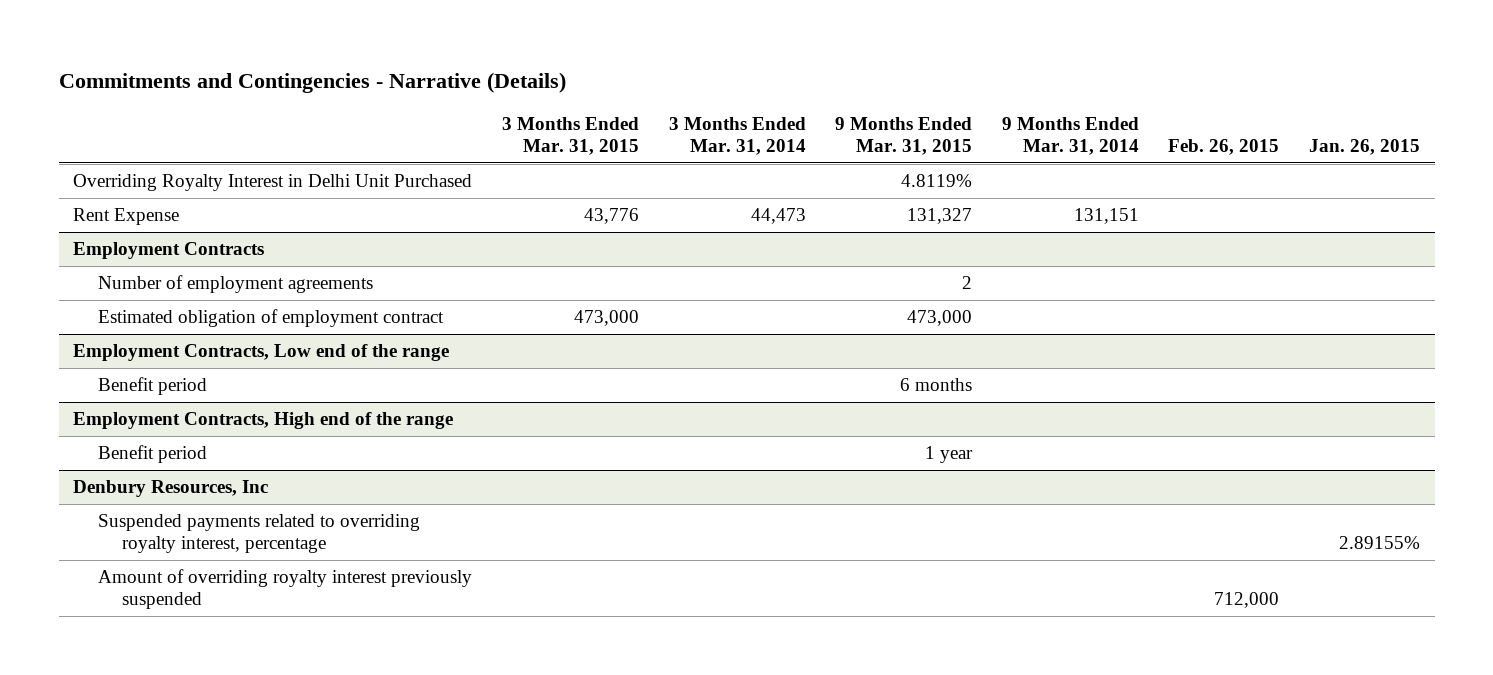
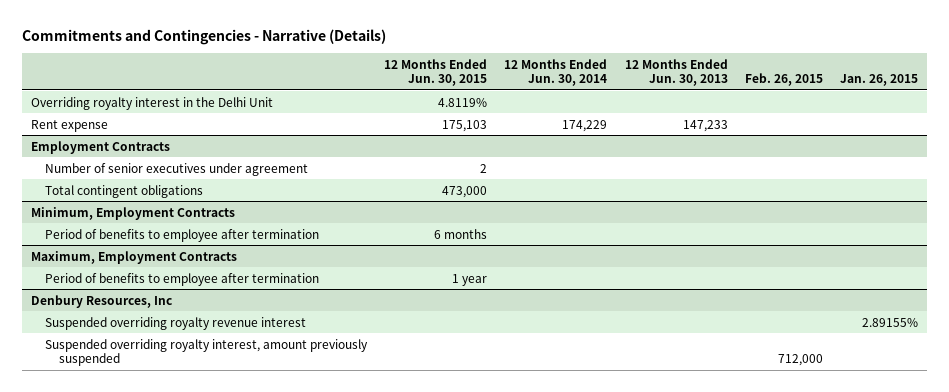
- | 3 Months Ended Mar. 31, 2015 | 3 Months Ended Mar. 31, 2014 | 9 Months Ended Mar. 31, 2015 | 9 Months Ended Mar. 31, 2014 | Feb. 26, 2015 | Jan. 26, 2015
+ | 12 Months Ended Jun. 30, 2015 | 12 Months Ended Jun. 30, 2014 | 12 Months Ended Jun. 30, 2013 | Feb. 26, 2015 | Jan. 26, 2015
- Overriding Royalty Interest in Delhi Unit Purchased | | | 4.8119% | | |
- Rent Expense | 43,776 | 44,473 | 131,327 | 131,151 | |
+ Overriding royalty interest in the Delhi Unit | 4.8119% | | | |
+ Rent expense | 175,103 | 174,229 | 147,233 | |
@ Employment Contracts
- Number of employment agreements | | | 2 | | |
- Estimated obligation of employment contract | 473,000 | | 473,000 | | |
- Employment Contracts, Low end of the range
- Benefit period | | | 6 months | | |
- Employment Contracts, High end of the range
- Benefit period | | | 1 year | | |
@ Employment Contracts
+ Number of senior executives under agreement | 2 | | | |
+ Total contingent obligations | 473,000 | | | |
+ Minimum, Employment Contracts
+ Period of benefits to employee after termination | 6 months | | | |
+ Maximum, Employment Contracts
+ Period of benefits to employee after termination | 1 year | | | |
@ Denbury Resources, Inc
- Suspended payments related to overriding royalty interest, percentage | | | | | | 2.89155%
- Amount of overriding royalty interest previously suspended | | | | | 712,000 |
+ Suspended overriding royalty revenue interest | | | | | 2.89155%
+ Suspended overriding royalty interest, amount previously suspended | | | | 712,000 |

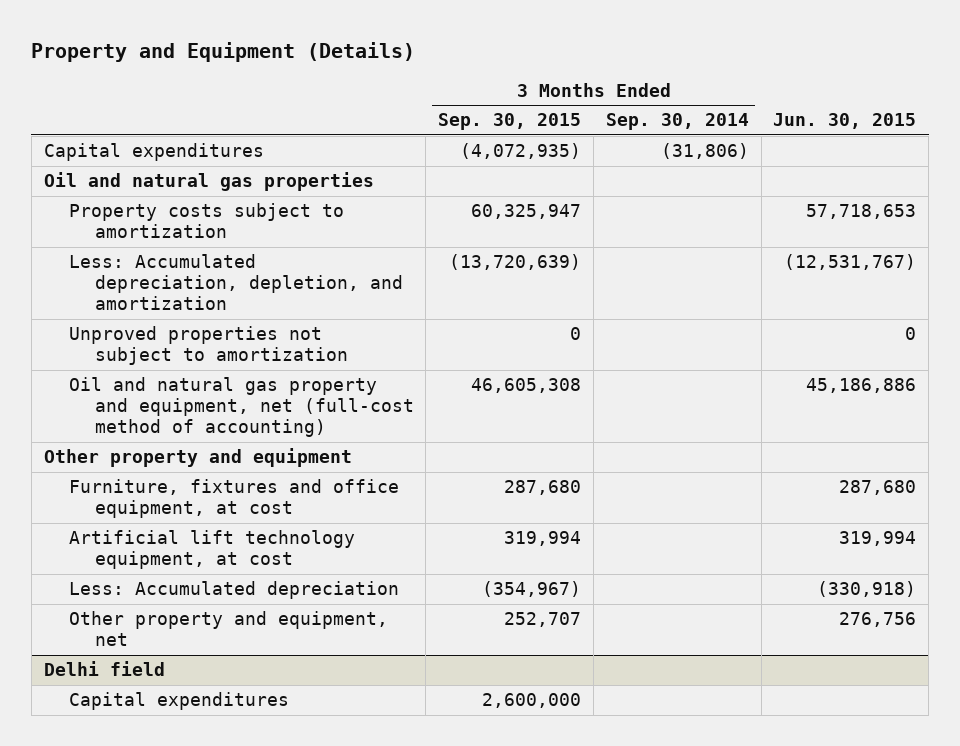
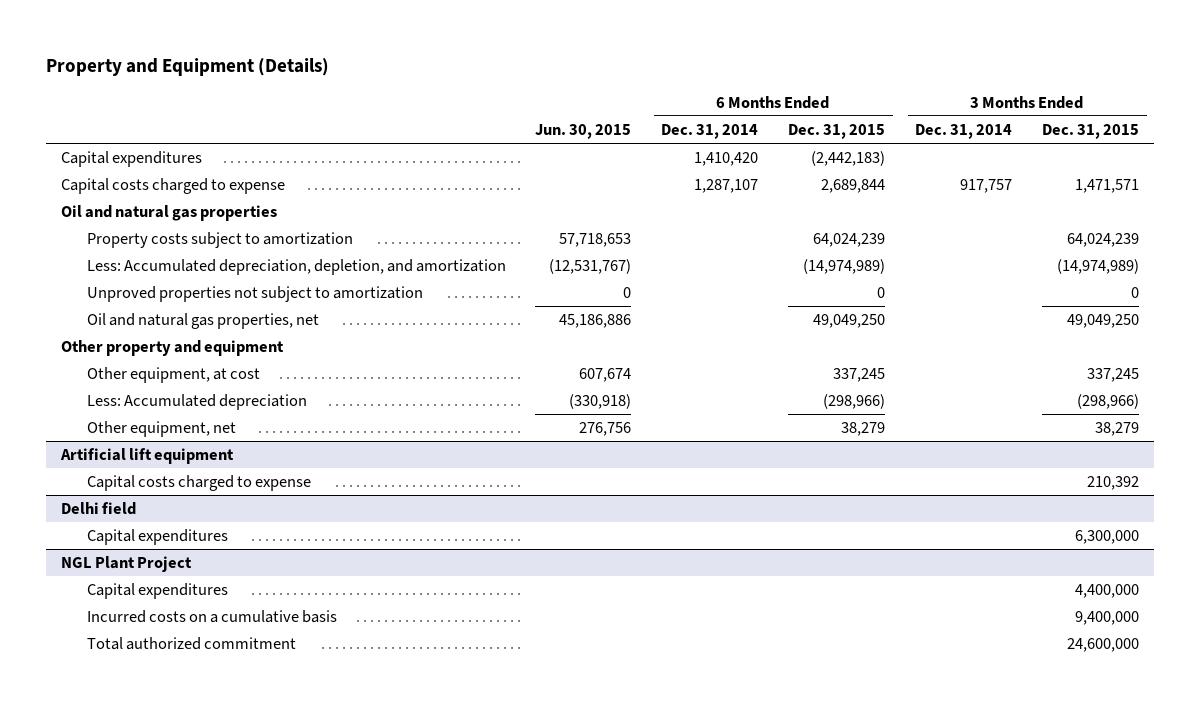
- | 3 Months Ended Sep. 30, 2015 | 3 Months Ended Sep. 30, 2014 | Jun. 30, 2015
+ | Jun. 30, 2015 | 6 Months Ended Dec. 31, 2014 | 6 Months Ended Dec. 31, 2015 | 3 Months Ended Dec. 31, 2014 | 3 Months Ended Dec. 31, 2015
+ Capital costs charged to expense | | 1,287,107 | 2,689,844 | 917,757 | 1,471,571
- Oil and natural gas property and equipment, net (full-cost method of accounting) | 46,605,308 | | 45,186,886
+ Oil and natural gas properties, net | 45,186,886 | | 49,049,250 | | 49,049,250
- Furniture, fixtures and office equipment, at cost | 287,680 | | 287,680
- Artificial lift technology equipment, at cost | 319,994 | | 319,994
+ Other equipment, at cost | 607,674 | | 337,245 | | 337,245
- Other property and equipment, net | 252,707 | | 276,756
+ Other equipment, net | 276,756 | | 38,279 | | 38,279
+ Artificial lift equipment
+ Capital costs charged to expense | | | | | 210,392
+ NGL Plant Project
+ Capital expenditures | | | | | 4,400,000
+ Incurred costs on a cumulative basis | | | | | 9,400,000
+ Total authorized commitment | | | | | 24,600,000

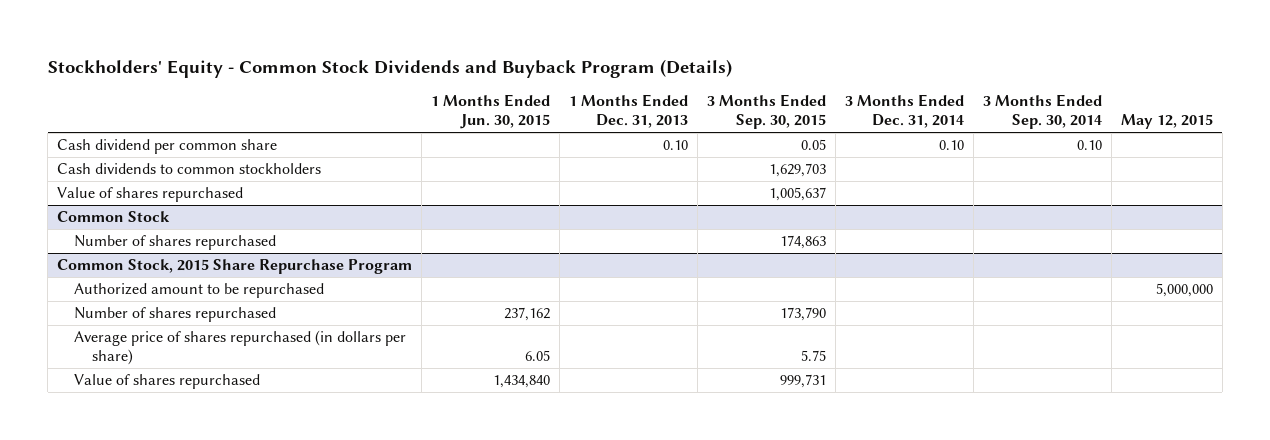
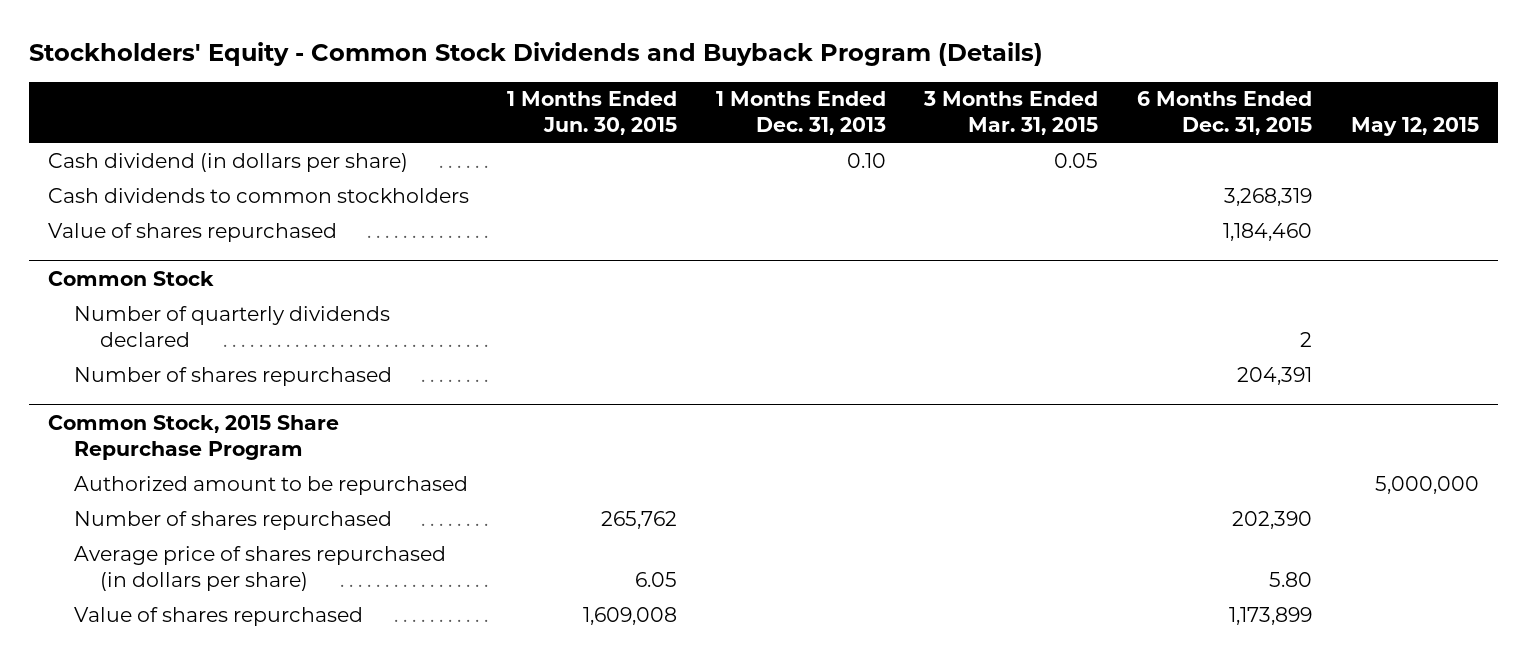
- | 1 Months Ended Jun. 30, 2015 | 1 Months Ended Dec. 31, 2013 | 3 Months Ended Sep. 30, 2015 | 3 Months Ended Dec. 31, 2014 | 3 Months Ended Sep. 30, 2014 | May 12, 2015
+ | 1 Months Ended Jun. 30, 2015 | 1 Months Ended Dec. 31, 2013 | 3 Months Ended Mar. 31, 2015 | 6 Months Ended Dec. 31, 2015 | May 12, 2015
- Cash dividend per common share | | 0.10 | 0.05 | 0.10 | 0.10 |
+ Cash dividend (in dollars per share) | | 0.10 | 0.05 | |
@ Common Stock
+ Number of quarterly dividends declared | | | | 2 |
@ Common Stock, 2015 Share Repurchase Program
- Number of shares repurchased | 237,162 | | 173,790 | | |
+ Number of shares repurchased | 265,762 | | | 202,390 |
- Value of shares repurchased | 1,434,840 | | 999,731 | | |
+ Value of shares repurchased | 1,609,008 | | | 1,173,899 |

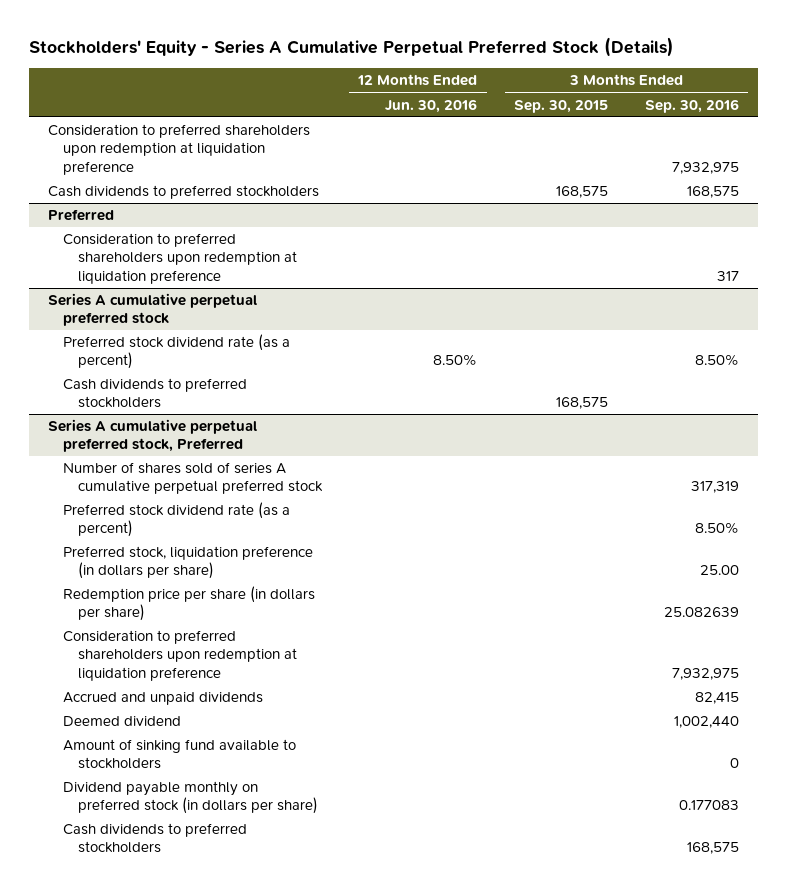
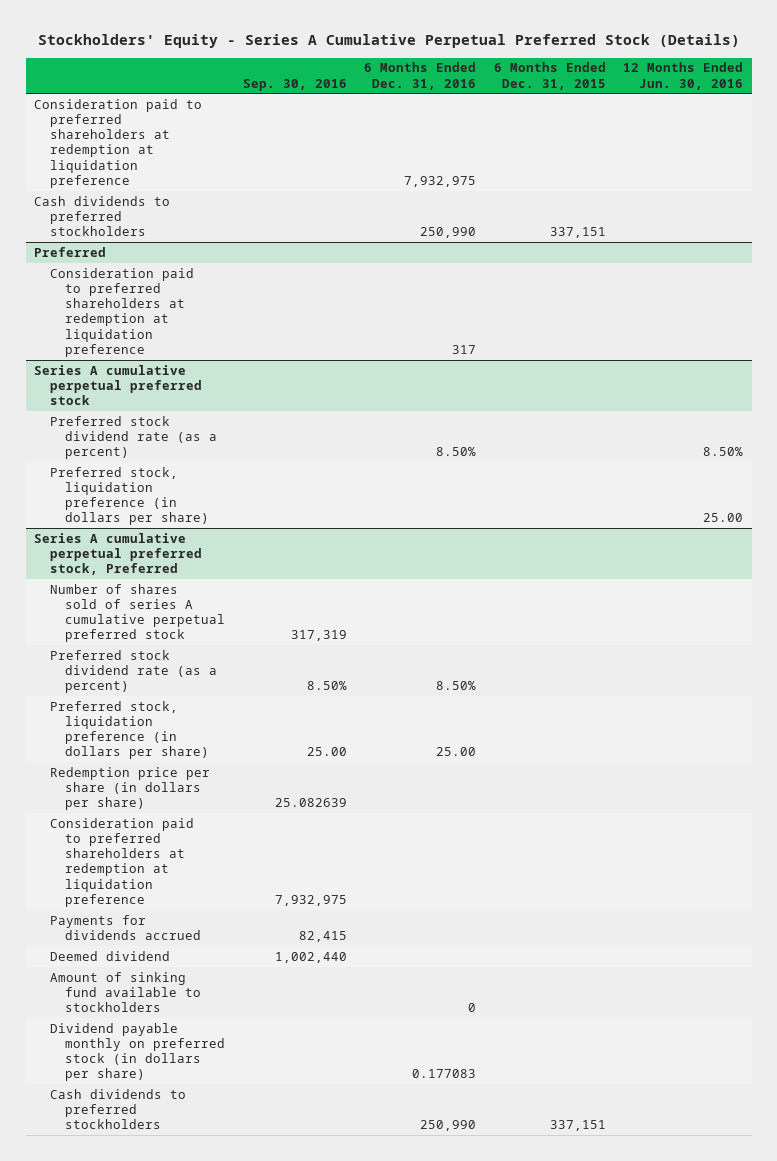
- | 12 Months Ended Jun. 30, 2016 | 3 Months Ended Sep. 30, 2015 | 3 Months Ended Sep. 30, 2016
+ | Sep. 30, 2016 | 6 Months Ended Dec. 31, 2016 | 6 Months Ended Dec. 31, 2015 | 12 Months Ended Jun. 30, 2016
- Consideration to preferred shareholders upon redemption at liquidation preference | | | 7,932,975
+ Consideration paid to preferred shareholders at redemption at liquidation preference | | 7,932,975 | |
@ Preferred
- Consideration to preferred shareholders upon redemption at liquidation preference | | | 317
+ Consideration paid to preferred shareholders at redemption at liquidation preference | | 317 | |
@ Series A cumulative perpetual preferred stock
- Cash dividends to preferred stockholders | | 168,575 |
+ Preferred stock, liquidation preference (in dollars per share) | | | | 25.00
@ Series A cumulative perpetual preferred stock, Preferred
- Consideration to preferred shareholders upon redemption at liquidation preference | | | 7,932,975
- Accrued and unpaid dividends | | | 82,415
+ Consideration paid to preferred shareholders at redemption at liquidation preference | 7,932,975 | | |
+ Payments for dividends accrued | 82,415 | | |

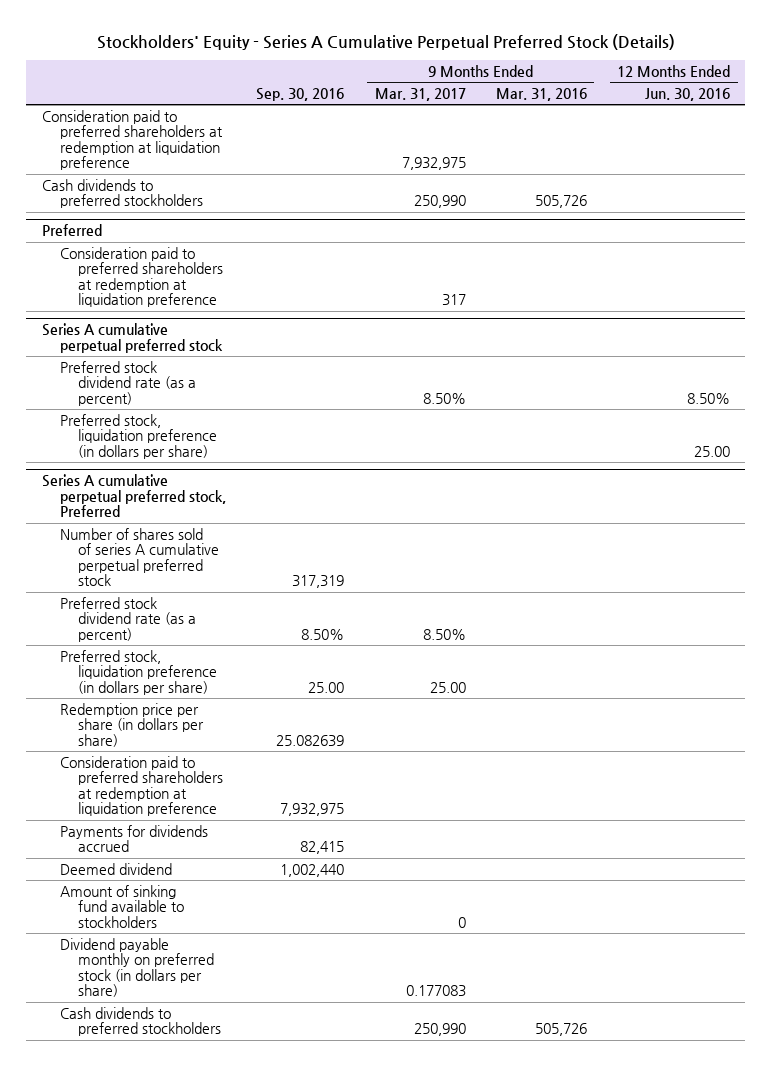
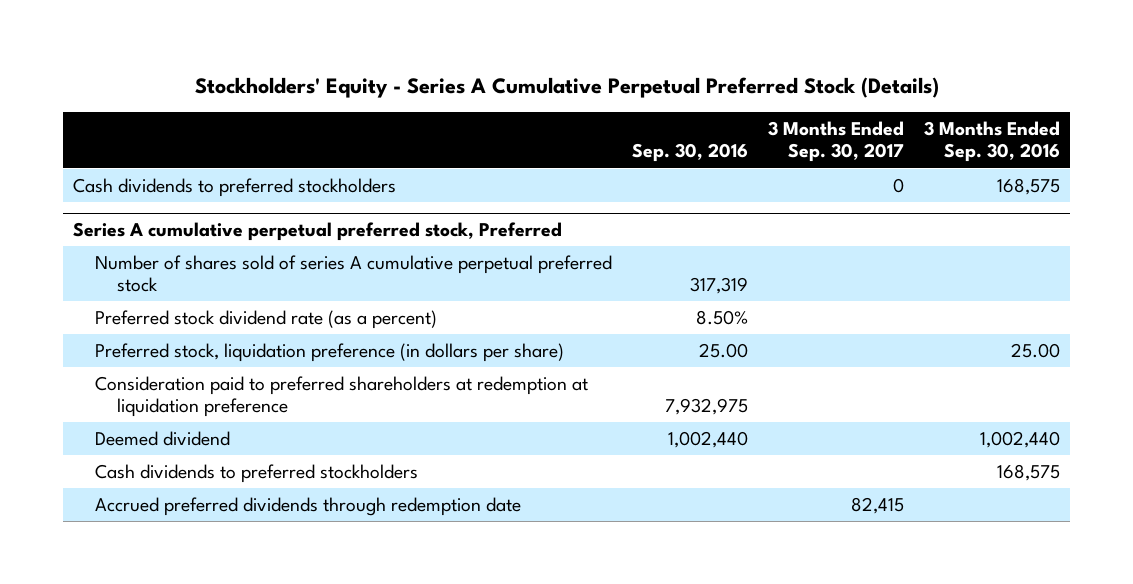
- | Sep. 30, 2016 | 9 Months Ended Mar. 31, 2017 | 9 Months Ended Mar. 31, 2016 | 12 Months Ended Jun. 30, 2016
+ | Sep. 30, 2016 | 3 Months Ended Sep. 30, 2017 | 3 Months Ended Sep. 30, 2016
- Consideration paid to preferred shareholders at redemption at liquidation preference | | 7,932,975 | |
- Preferred
- Consideration paid to preferred shareholders at redemption at liquidation preference | | 317 | |
- Series A cumulative perpetual preferred stock
- Preferred stock dividend rate (as a percent) | | 8.50% | | 8.50%
- Preferred stock, liquidation preference (in dollars per share) | | | | 25.00
@ Series A cumulative perpetual preferred stock, Preferred
- Redemption price per share (in dollars per share) | 25.082639 | | |
- Payments for dividends accrued | 82,415 | | |
- Amount of sinking fund available to stockholders | | 0 | |
- Dividend payable monthly on preferred stock (in dollars per share) | | 0.177083 | |
+ Accrued preferred dividends through redemption date | | 82,415 |

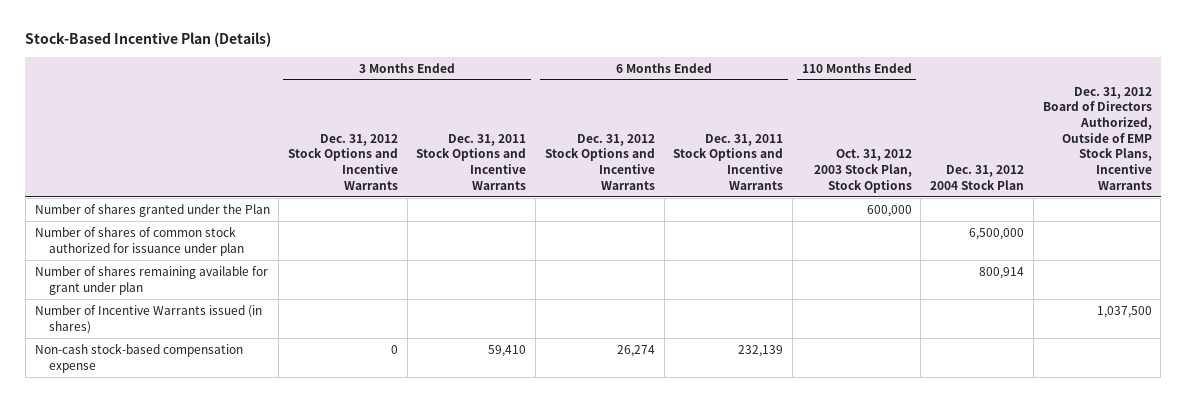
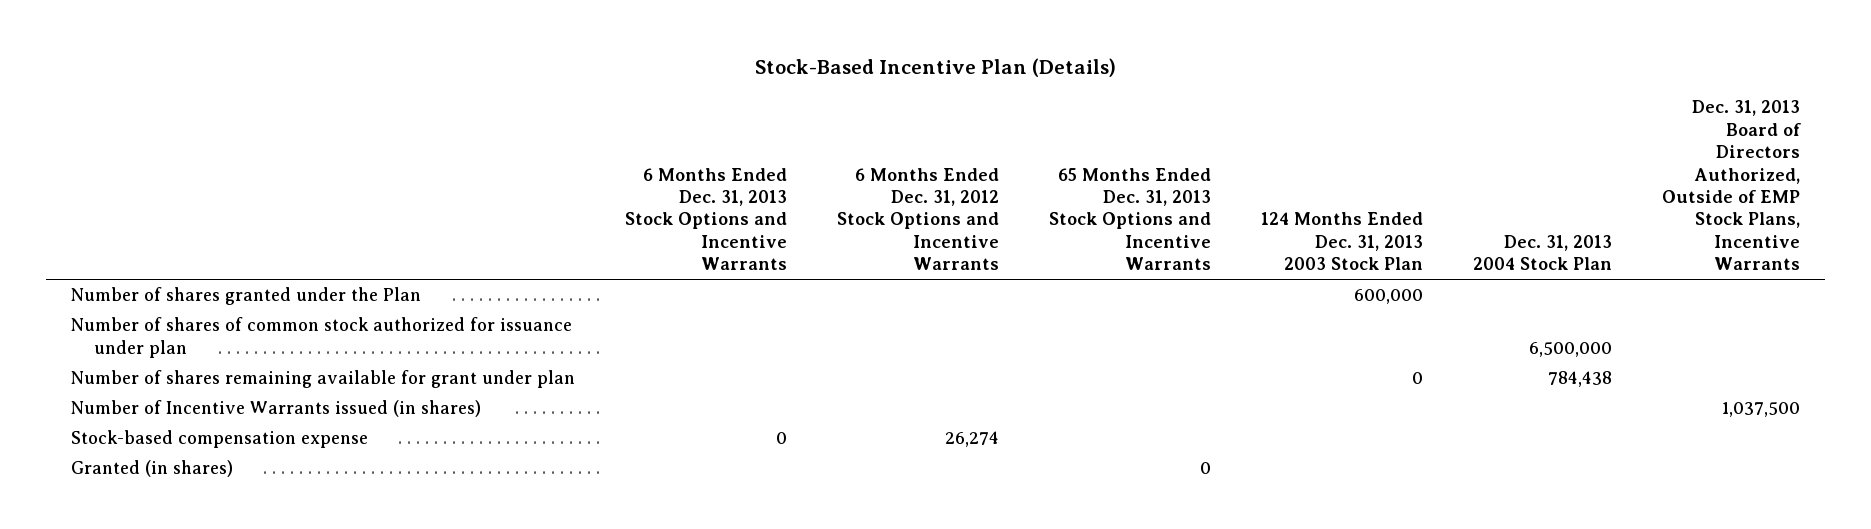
- | 3 Months Ended Dec. 31, 2012 Stock Options and Incentive Warrants | 3 Months Ended Dec. 31, 2011 Stock Options and Incentive Warrants | 6 Months Ended Dec. 31, 2012 Stock Options and Incentive Warrants | 6 Months Ended Dec. 31, 2011 Stock Options and Incentive Warrants | 110 Months Ended Oct. 31, 2012 2003 Stock Plan, Stock Options | Dec. 31, 2012 2004 Stock Plan | Dec. 31, 2012 Board of Directors Authorized, Outside of EMP Stock Plans, Incentive Warrants
+ | 6 Months Ended Dec. 31, 2013 Stock Options and Incentive Warrants | 6 Months Ended Dec. 31, 2012 Stock Options and Incentive Warrants | 65 Months Ended Dec. 31, 2013 Stock Options and Incentive Warrants | 124 Months Ended Dec. 31, 2013 2003 Stock Plan | Dec. 31, 2013 2004 Stock Plan | Dec. 31, 2013 Board of Directors Authorized, Outside of EMP Stock Plans, Incentive Warrants
- Non-cash stock-based compensation expense | 0 | 59,410 | 26,274 | 232,139 | | |
+ Stock-based compensation expense | 0 | 26,274 | | | |
+ Granted (in shares) | | | 0 | | |

